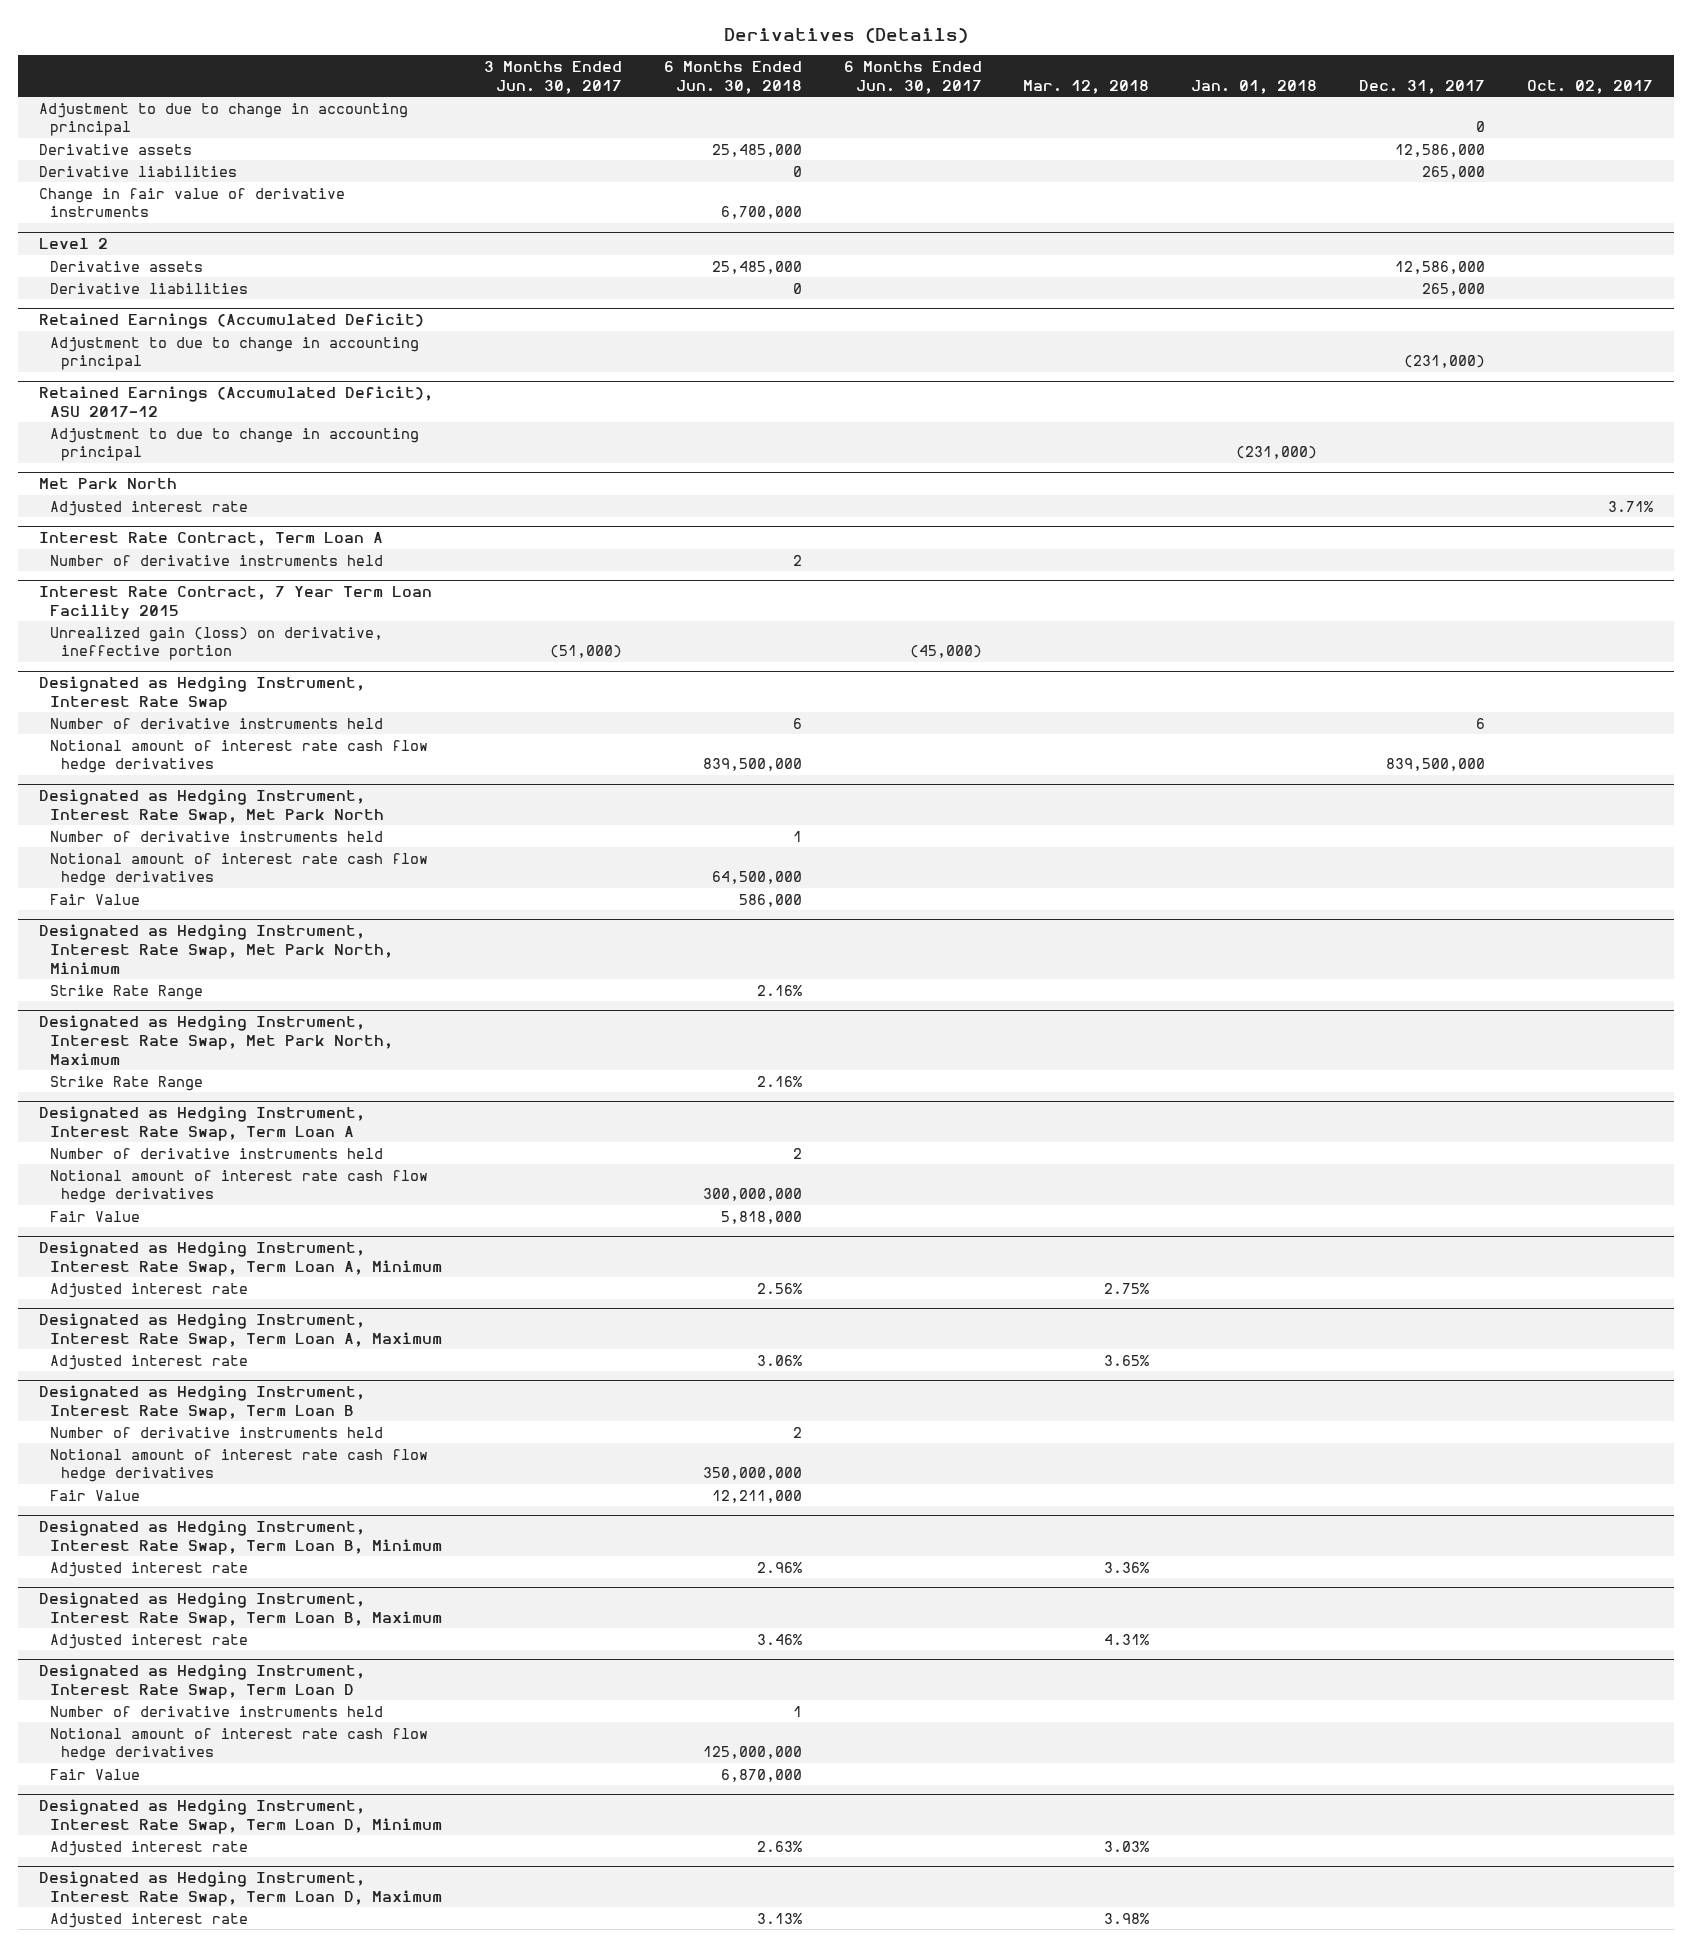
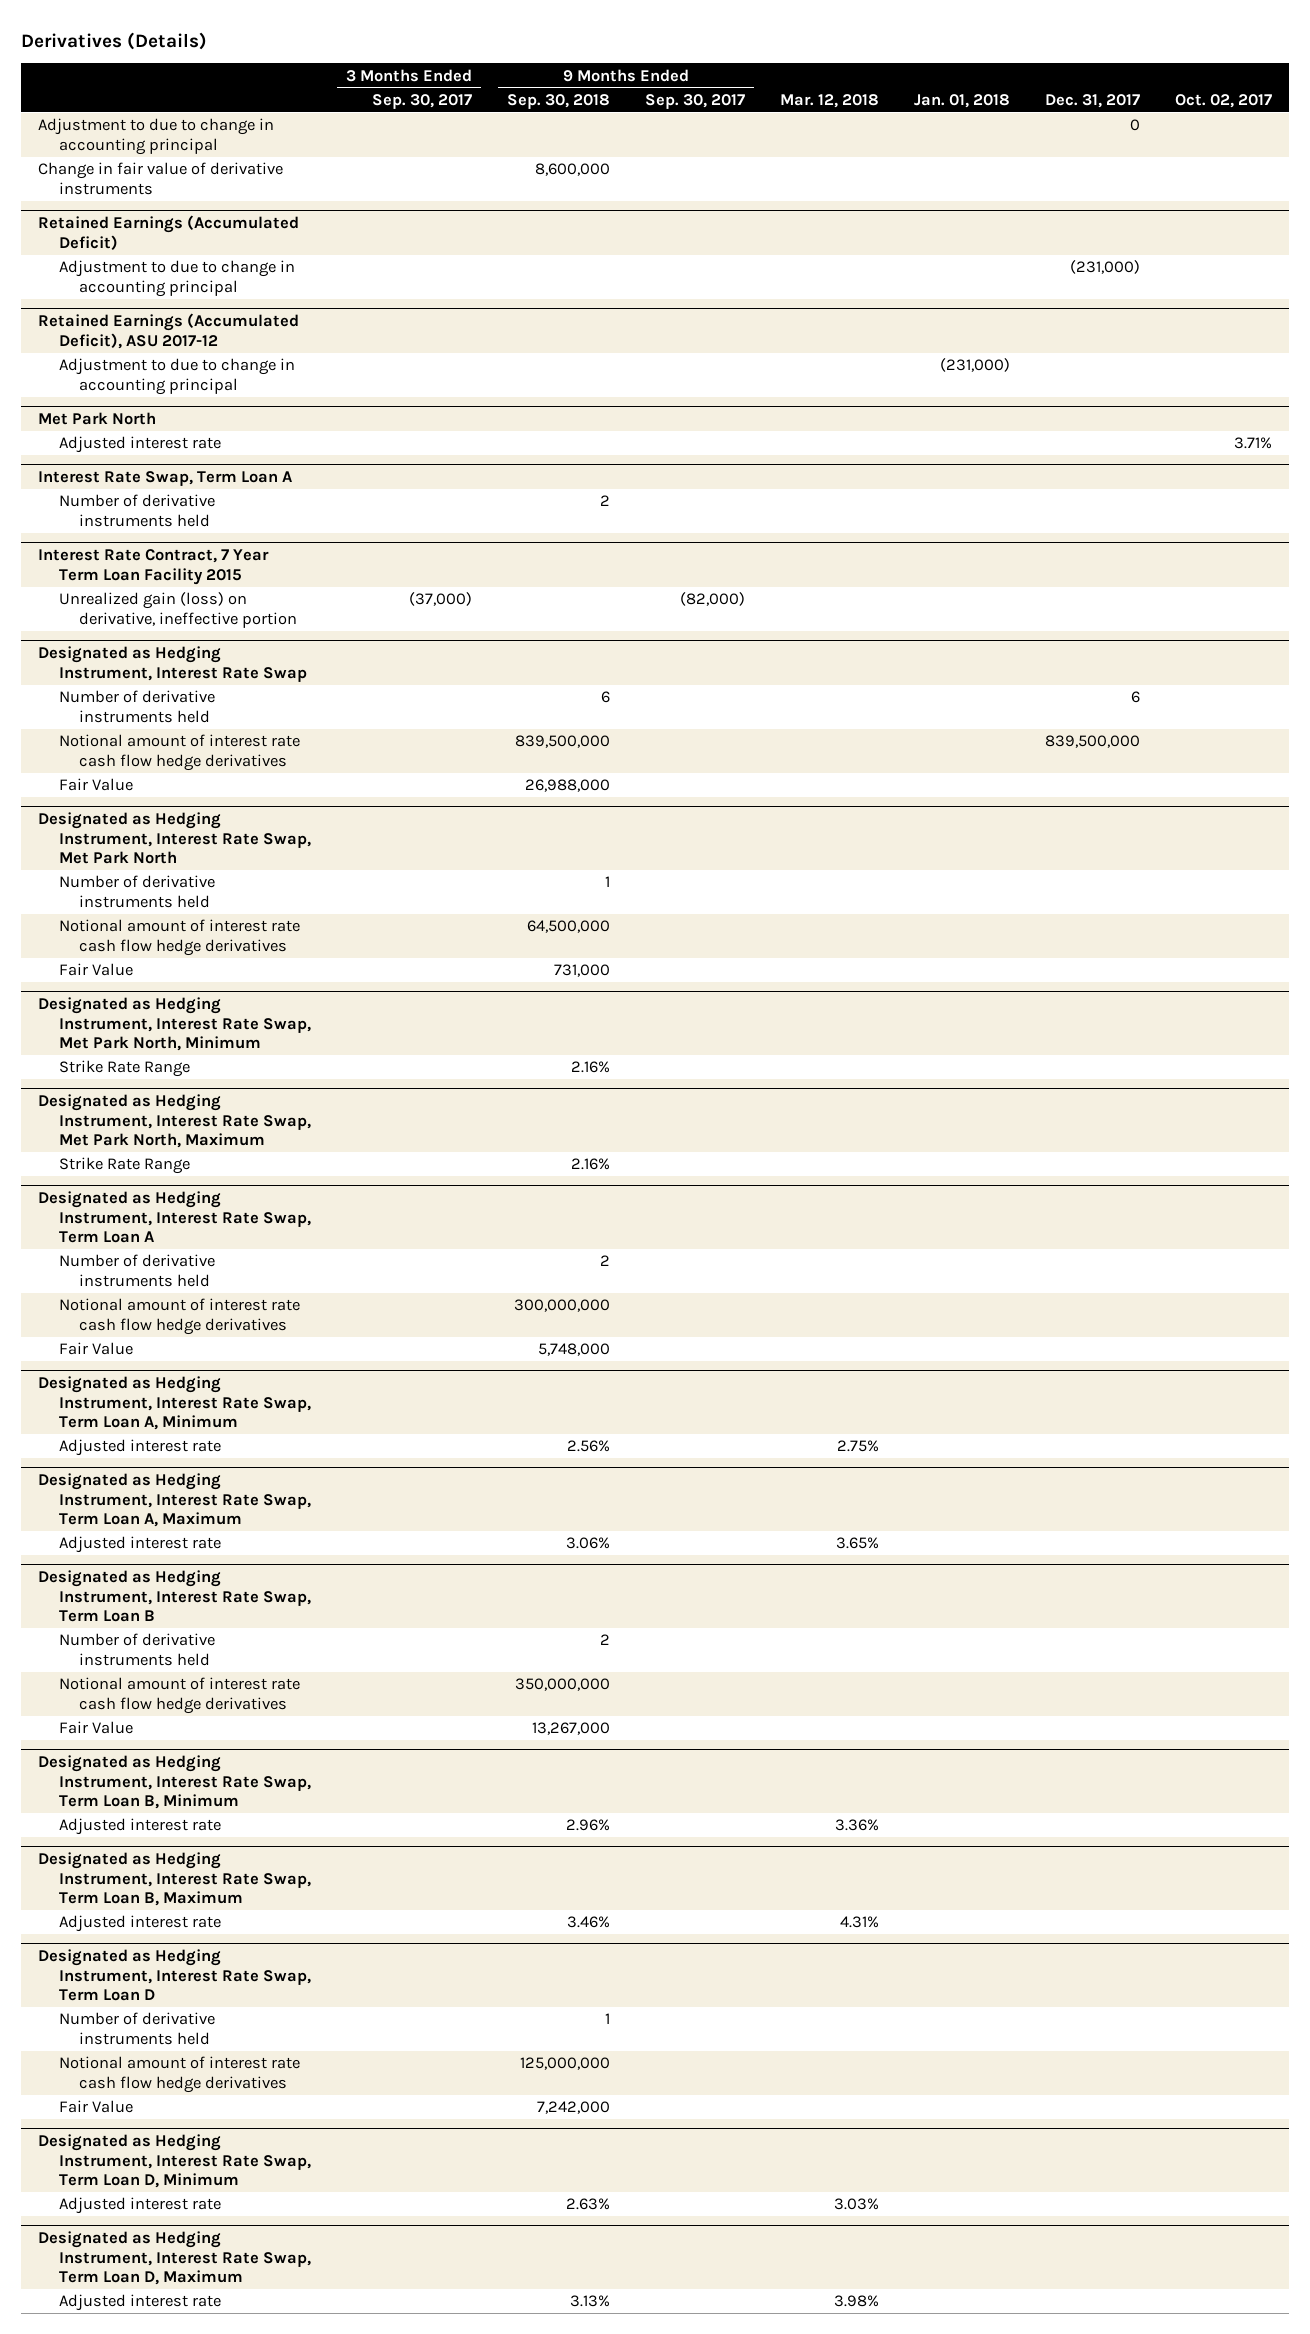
- | 3 Months Ended Jun. 30, 2017 | 6 Months Ended Jun. 30, 2018 | 6 Months Ended Jun. 30, 2017 | Mar. 12, 2018 | Jan. 01, 2018 | Dec. 31, 2017 | Oct. 02, 2017
+ | 3 Months Ended Sep. 30, 2017 | 9 Months Ended Sep. 30, 2018 | 9 Months Ended Sep. 30, 2017 | Mar. 12, 2018 | Jan. 01, 2018 | Dec. 31, 2017 | Oct. 02, 2017
- Derivative assets | | 25,485,000 | | | | 12,586,000 |
- Derivative liabilities | | 0 | | | | 265,000 |
- Level 2
- Derivative assets | | 25,485,000 | | | | 12,586,000 |
- Derivative liabilities | | 0 | | | | 265,000 |
- Interest Rate Contract, Term Loan A
+ Interest Rate Swap, Term Loan A
@ Designated as Hedging Instrument, Interest Rate Swap
+ Fair Value | | 26,988,000 | | | | |

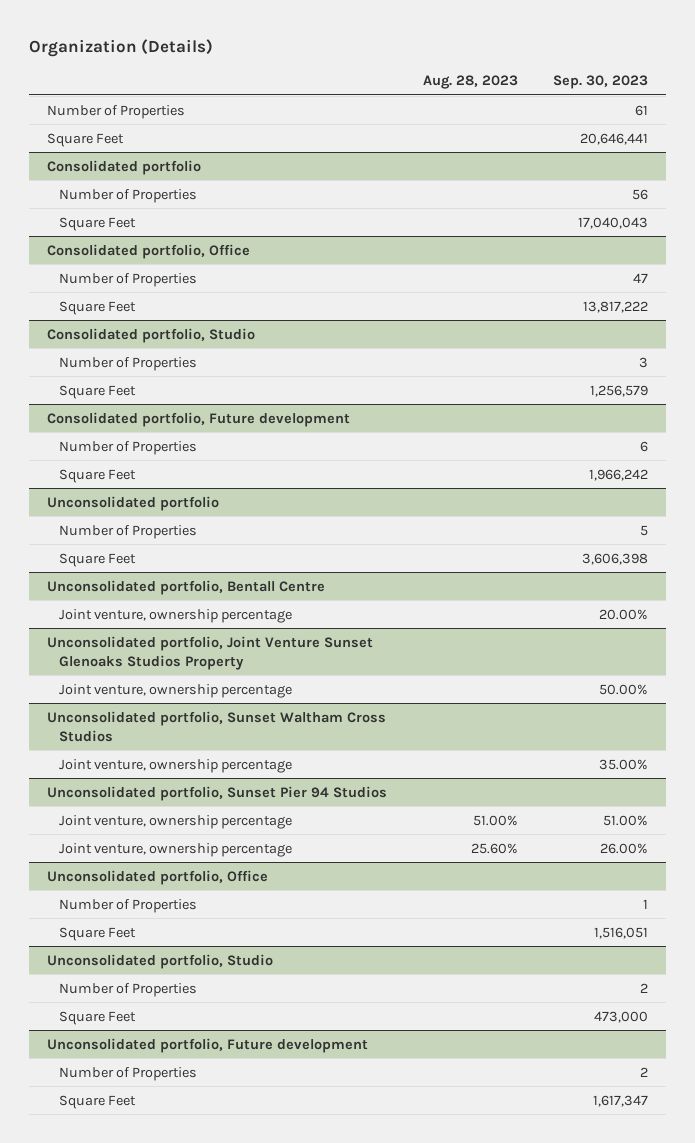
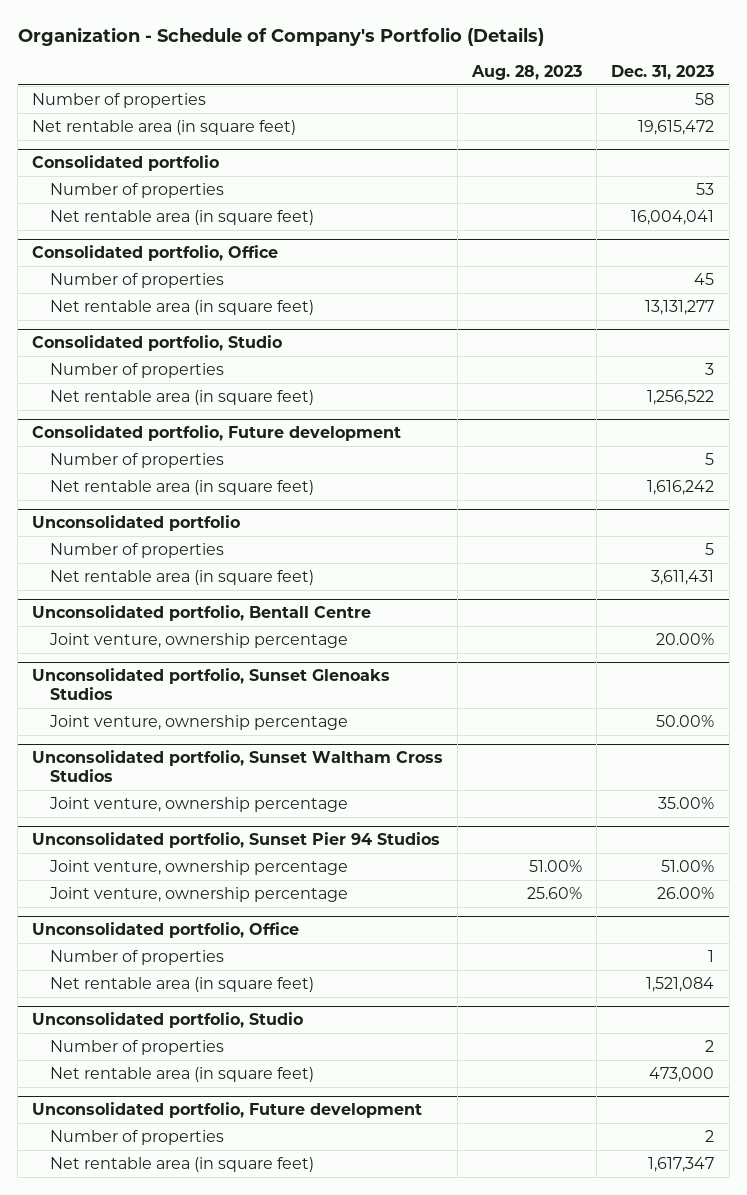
- Organization (Details)
+ Organization - Schedule of Company's Portfolio (Details)
- | Aug. 28, 2023 | Sep. 30, 2023
+ | Aug. 28, 2023 | Dec. 31, 2023
- Number of Properties | | 61
- Square Feet | | 20,646,441
+ Number of properties | | 58
+ Net rentable area (in square feet) | | 19,615,472
@ Consolidated portfolio
- Number of Properties | | 56
- Square Feet | | 17,040,043
+ Number of properties | | 53
+ Net rentable area (in square feet) | | 16,004,041
@ Consolidated portfolio, Office
- Number of Properties | | 47
- Square Feet | | 13,817,222
+ Number of properties | | 45
+ Net rentable area (in square feet) | | 13,131,277
@ Consolidated portfolio, Studio
- Number of Properties | | 3
- Square Feet | | 1,256,579
+ Number of properties | | 3
+ Net rentable area (in square feet) | | 1,256,522
@ Consolidated portfolio, Future development
- Number of Properties | | 6
- Square Feet | | 1,966,242
+ Number of properties | | 5
+ Net rentable area (in square feet) | | 1,616,242
@ Unconsolidated portfolio
- Number of Properties | | 5
- Square Feet | | 3,606,398
+ Number of properties | | 5
+ Net rentable area (in square feet) | | 3,611,431
- Unconsolidated portfolio, Joint Venture Sunset Glenoaks Studios Property
+ Unconsolidated portfolio, Sunset Glenoaks Studios
@ Unconsolidated portfolio, Office
- Number of Properties | | 1
- Square Feet | | 1,516,051
+ Number of properties | | 1
+ Net rentable area (in square feet) | | 1,521,084
@ Unconsolidated portfolio, Studio
- Number of Properties | | 2
- Square Feet | | 473,000
+ Number of properties | | 2
+ Net rentable area (in square feet) | | 473,000
@ Unconsolidated portfolio, Future development
- Number of Properties | | 2
- Square Feet | | 1,617,347
+ Number of properties | | 2
+ Net rentable area (in square feet) | | 1,617,347

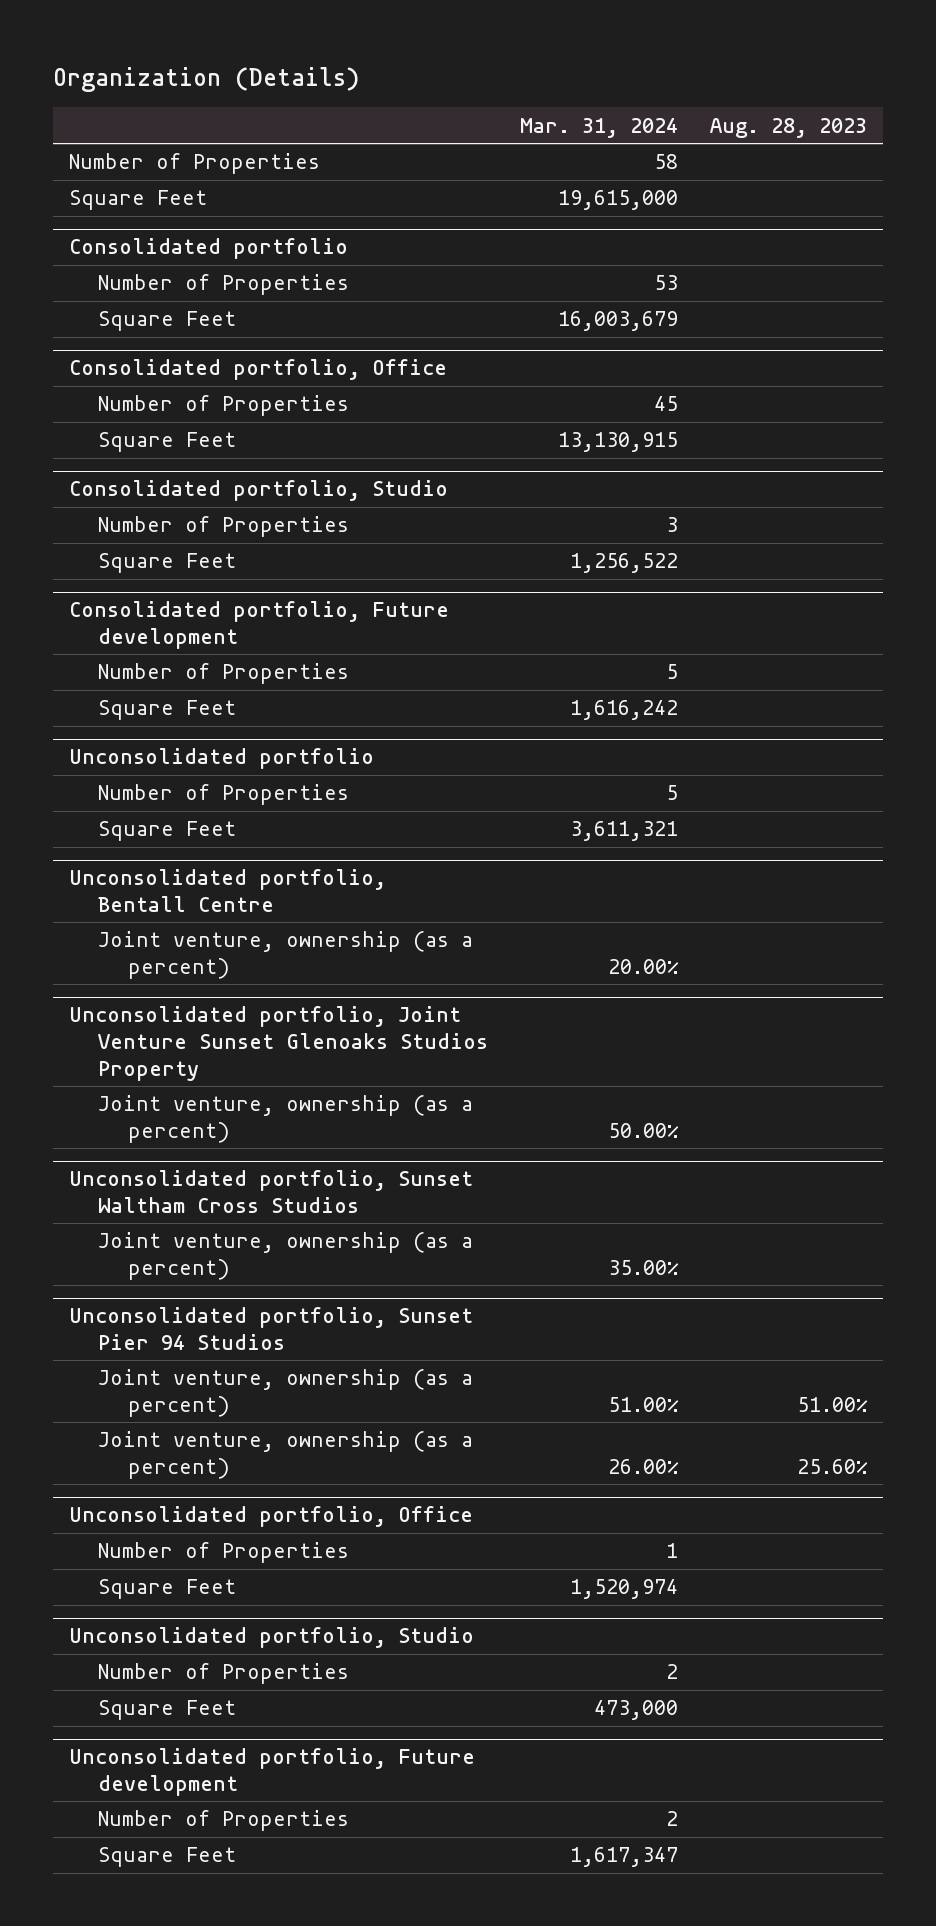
- Organization - Schedule of Company's Portfolio (Details)
+ Organization (Details)
- | Aug. 28, 2023 | Dec. 31, 2023
+ | Mar. 31, 2024 | Aug. 28, 2023
- Number of properties | | 58
- Net rentable area (in square feet) | | 19,615,472
+ Number of Properties | 58 |
+ Square Feet | 19,615,000 |
@ Consolidated portfolio
- Number of properties | | 53
- Net rentable area (in square feet) | | 16,004,041
+ Number of Properties | 53 |
+ Square Feet | 16,003,679 |
@ Consolidated portfolio, Office
- Number of properties | | 45
- Net rentable area (in square feet) | | 13,131,277
+ Number of Properties | 45 |
+ Square Feet | 13,130,915 |
@ Consolidated portfolio, Studio
- Number of properties | | 3
- Net rentable area (in square feet) | | 1,256,522
+ Number of Properties | 3 |
+ Square Feet | 1,256,522 |
@ Consolidated portfolio, Future development
- Number of properties | | 5
- Net rentable area (in square feet) | | 1,616,242
+ Number of Properties | 5 |
+ Square Feet | 1,616,242 |
@ Unconsolidated portfolio
- Number of properties | | 5
- Net rentable area (in square feet) | | 3,611,431
+ Number of Properties | 5 |
+ Square Feet | 3,611,321 |
@ Unconsolidated portfolio, Bentall Centre
- Joint venture, ownership percentage | | 20.00%
- Unconsolidated portfolio, Sunset Glenoaks Studios
- Joint venture, ownership percentage | | 50.00%
@ Unconsolidated portfolio, Bentall Centre
+ Joint venture, ownership (as a percent) | 20.00% |
+ Unconsolidated portfolio, Joint Venture Sunset Glenoaks Studios Property
+ Joint venture, ownership (as a percent) | 50.00% |
@ Unconsolidated portfolio, Sunset Waltham Cross Studios
- Joint venture, ownership percentage | | 35.00%
+ Joint venture, ownership (as a percent) | 35.00% |
@ Unconsolidated portfolio, Sunset Pier 94 Studios
- Joint venture, ownership percentage | 51.00% | 51.00%
- Joint venture, ownership percentage | 25.60% | 26.00%
+ Joint venture, ownership (as a percent) | 51.00% | 51.00%
+ Joint venture, ownership (as a percent) | 26.00% | 25.60%
@ Unconsolidated portfolio, Office
- Number of properties | | 1
- Net rentable area (in square feet) | | 1,521,084
+ Number of Properties | 1 |
+ Square Feet | 1,520,974 |
@ Unconsolidated portfolio, Studio
- Number of properties | | 2
- Net rentable area (in square feet) | | 473,000
+ Number of Properties | 2 |
+ Square Feet | 473,000 |
@ Unconsolidated portfolio, Future development
- Number of properties | | 2
- Net rentable area (in square feet) | | 1,617,347
+ Number of Properties | 2 |
+ Square Feet | 1,617,347 |

